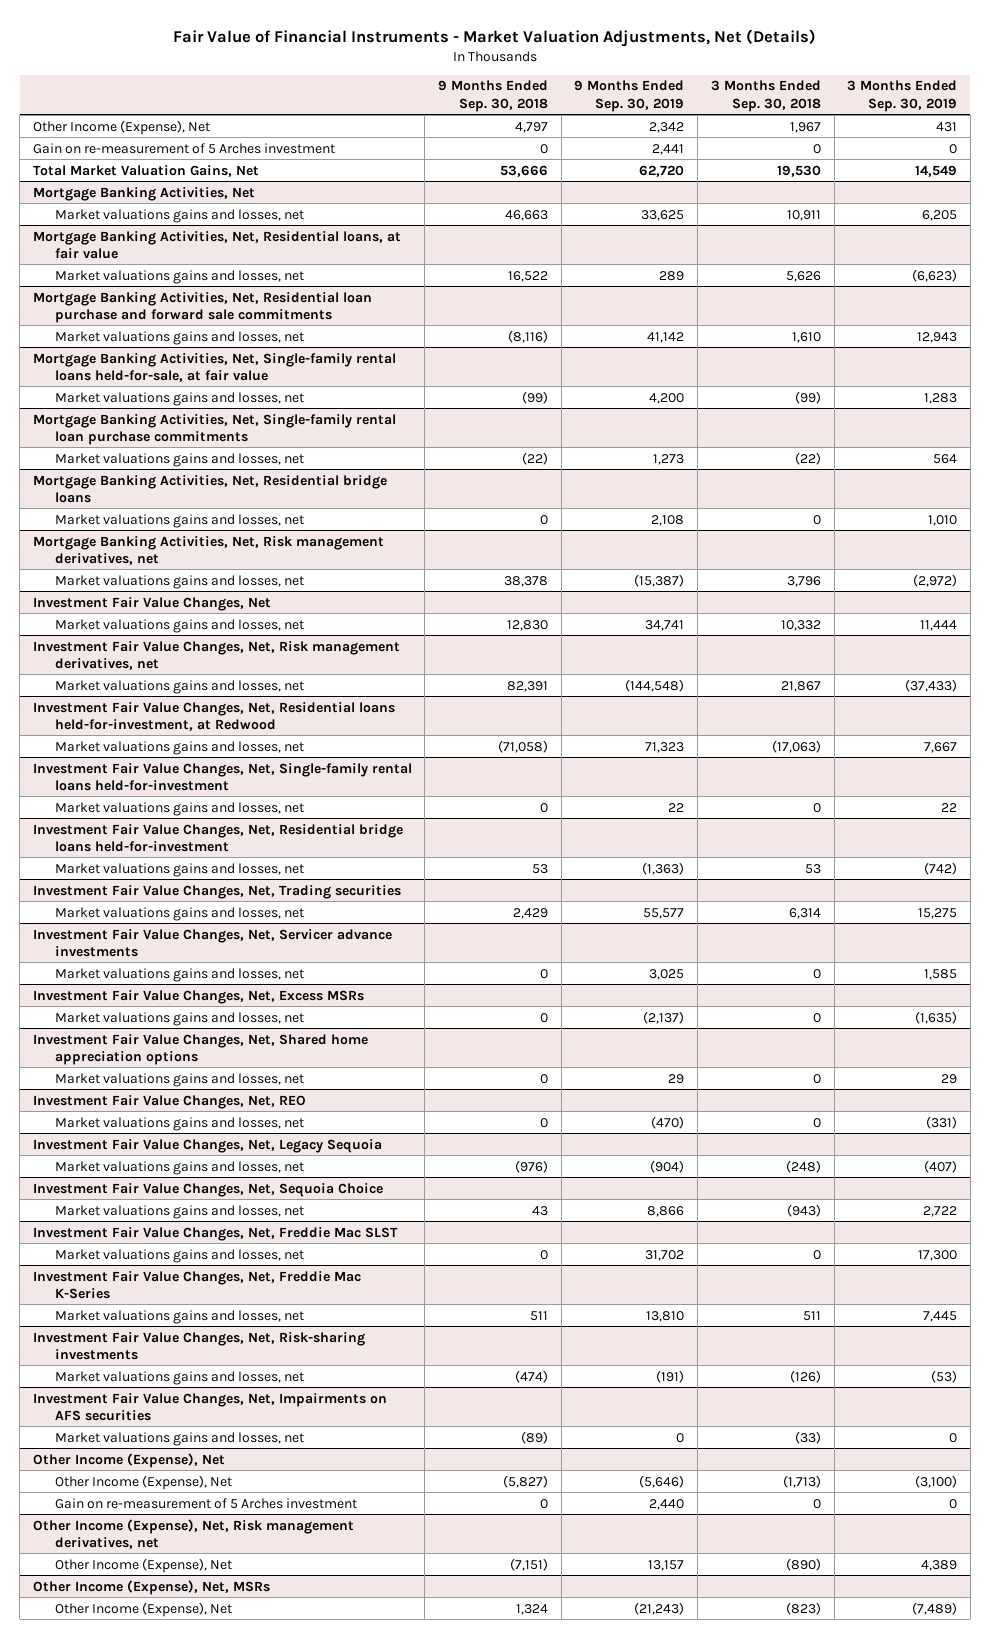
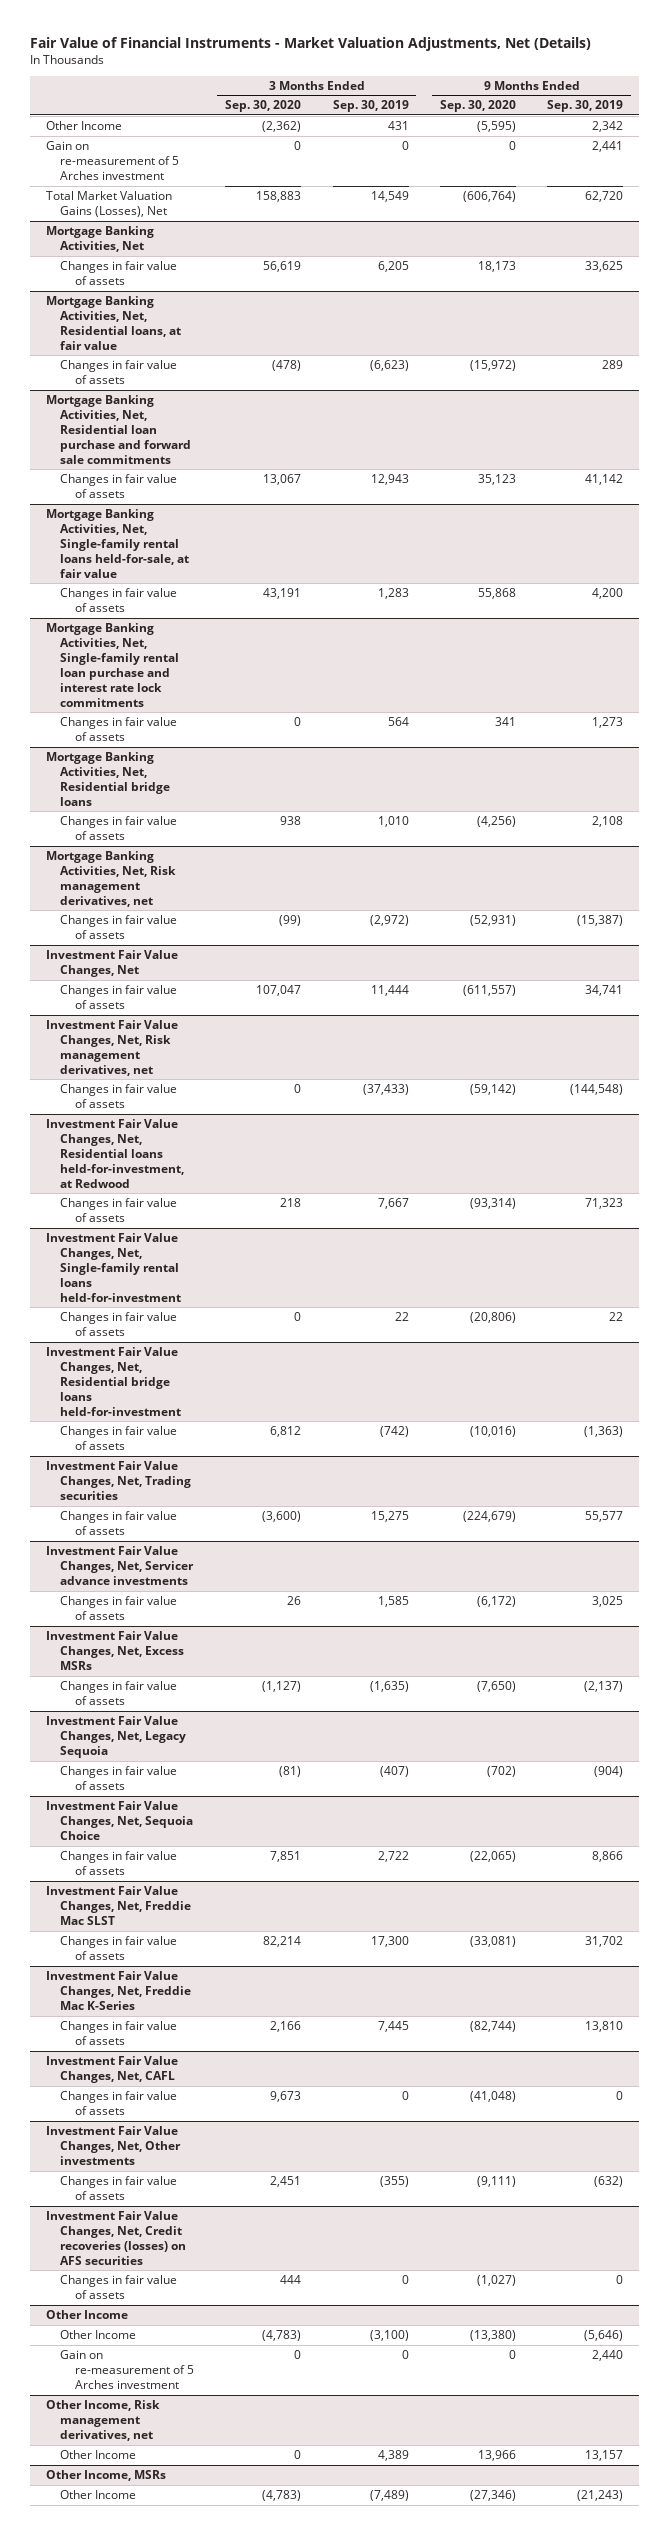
- | 9 Months Ended Sep. 30, 2018 | 9 Months Ended Sep. 30, 2019 | 3 Months Ended Sep. 30, 2018 | 3 Months Ended Sep. 30, 2019
+ | 3 Months Ended Sep. 30, 2020 | 3 Months Ended Sep. 30, 2019 | 9 Months Ended Sep. 30, 2020 | 9 Months Ended Sep. 30, 2019
- Other Income (Expense), Net | 4,797 | 2,342 | 1,967 | 431
+ Other Income | (2,362) | 431 | (5,595) | 2,342
- Total Market Valuation Gains, Net | 53,666 | 62,720 | 19,530 | 14,549
+ Total Market Valuation Gains (Losses), Net | 158,883 | 14,549 | (606,764) | 62,720
@ Mortgage Banking Activities, Net
- Market valuations gains and losses, net | 46,663 | 33,625 | 10,911 | 6,205
+ Changes in fair value of assets | 56,619 | 6,205 | 18,173 | 33,625
@ Mortgage Banking Activities, Net, Residential loans, at fair value
- Market valuations gains and losses, net | 16,522 | 289 | 5,626 | (6,623)
+ Changes in fair value of assets | (478) | (6,623) | (15,972) | 289
@ Mortgage Banking Activities, Net, Residential loan purchase and forward sale commitments
- Market valuations gains and losses, net | (8,116) | 41,142 | 1,610 | 12,943
+ Changes in fair value of assets | 13,067 | 12,943 | 35,123 | 41,142
@ Mortgage Banking Activities, Net, Single-family rental loans held-for-sale, at fair value
- Market valuations gains and losses, net | (99) | 4,200 | (99) | 1,283
- Mortgage Banking Activities, Net, Single-family rental loan purchase commitments
- Market valuations gains and losses, net | (22) | 1,273 | (22) | 564
@ Mortgage Banking Activities, Net, Single-family rental loans held-for-sale, at fair value
+ Changes in fair value of assets | 43,191 | 1,283 | 55,868 | 4,200
+ Mortgage Banking Activities, Net, Single-family rental loan purchase and interest rate lock commitments
+ Changes in fair value of assets | 0 | 564 | 341 | 1,273
@ Mortgage Banking Activities, Net, Residential bridge loans
- Market valuations gains and losses, net | 0 | 2,108 | 0 | 1,010
+ Changes in fair value of assets | 938 | 1,010 | (4,256) | 2,108
@ Mortgage Banking Activities, Net, Risk management derivatives, net
- Market valuations gains and losses, net | 38,378 | (15,387) | 3,796 | (2,972)
+ Changes in fair value of assets | (99) | (2,972) | (52,931) | (15,387)
@ Investment Fair Value Changes, Net
- Market valuations gains and losses, net | 12,830 | 34,741 | 10,332 | 11,444
+ Changes in fair value of assets | 107,047 | 11,444 | (611,557) | 34,741
@ Investment Fair Value Changes, Net, Risk management derivatives, net
- Market valuations gains and losses, net | 82,391 | (144,548) | 21,867 | (37,433)
+ Changes in fair value of assets | 0 | (37,433) | (59,142) | (144,548)
@ Investment Fair Value Changes, Net, Residential loans held-for-investment, at Redwood
- Market valuations gains and losses, net | (71,058) | 71,323 | (17,063) | 7,667
+ Changes in fair value of assets | 218 | 7,667 | (93,314) | 71,323
@ Investment Fair Value Changes, Net, Single-family rental loans held-for-investment
- Market valuations gains and losses, net | 0 | 22 | 0 | 22
+ Changes in fair value of assets | 0 | 22 | (20,806) | 22
@ Investment Fair Value Changes, Net, Residential bridge loans held-for-investment
- Market valuations gains and losses, net | 53 | (1,363) | 53 | (742)
+ Changes in fair value of assets | 6,812 | (742) | (10,016) | (1,363)
@ Investment Fair Value Changes, Net, Trading securities
- Market valuations gains and losses, net | 2,429 | 55,577 | 6,314 | 15,275
+ Changes in fair value of assets | (3,600) | 15,275 | (224,679) | 55,577
@ Investment Fair Value Changes, Net, Servicer advance investments
- Market valuations gains and losses, net | 0 | 3,025 | 0 | 1,585
+ Changes in fair value of assets | 26 | 1,585 | (6,172) | 3,025
@ Investment Fair Value Changes, Net, Excess MSRs
- Market valuations gains and losses, net | 0 | (2,137) | 0 | (1,635)
- Investment Fair Value Changes, Net, Shared home appreciation options
- Market valuations gains and losses, net | 0 | 29 | 0 | 29
- Investment Fair Value Changes, Net, REO
- Market valuations gains and losses, net | 0 | (470) | 0 | (331)
@ Investment Fair Value Changes, Net, Excess MSRs
+ Changes in fair value of assets | (1,127) | (1,635) | (7,650) | (2,137)
@ Investment Fair Value Changes, Net, Legacy Sequoia
- Market valuations gains and losses, net | (976) | (904) | (248) | (407)
+ Changes in fair value of assets | (81) | (407) | (702) | (904)
@ Investment Fair Value Changes, Net, Sequoia Choice
- Market valuations gains and losses, net | 43 | 8,866 | (943) | 2,722
+ Changes in fair value of assets | 7,851 | 2,722 | (22,065) | 8,866
@ Investment Fair Value Changes, Net, Freddie Mac SLST
- Market valuations gains and losses, net | 0 | 31,702 | 0 | 17,300
+ Changes in fair value of assets | 82,214 | 17,300 | (33,081) | 31,702
@ Investment Fair Value Changes, Net, Freddie Mac K-Series
- Market valuations gains and losses, net | 511 | 13,810 | 511 | 7,445
- Investment Fair Value Changes, Net, Risk-sharing investments
- Market valuations gains and losses, net | (474) | (191) | (126) | (53)
- Investment Fair Value Changes, Net, Impairments on AFS securities
- Market valuations gains and losses, net | (89) | 0 | (33) | 0
- Other Income (Expense), Net
- Other Income (Expense), Net | (5,827) | (5,646) | (1,713) | (3,100)
@ Investment Fair Value Changes, Net, Freddie Mac K-Series
+ Changes in fair value of assets | 2,166 | 7,445 | (82,744) | 13,810
+ Investment Fair Value Changes, Net, CAFL
+ Changes in fair value of assets | 9,673 | 0 | (41,048) | 0
+ Investment Fair Value Changes, Net, Other investments
+ Changes in fair value of assets | 2,451 | (355) | (9,111) | (632)
+ Investment Fair Value Changes, Net, Credit recoveries (losses) on AFS securities
+ Changes in fair value of assets | 444 | 0 | (1,027) | 0
+ Other Income
+ Other Income | (4,783) | (3,100) | (13,380) | (5,646)
- Other Income (Expense), Net, Risk management derivatives, net
- Other Income (Expense), Net | (7,151) | 13,157 | (890) | 4,389
- Other Income (Expense), Net, MSRs
- Other Income (Expense), Net | 1,324 | (21,243) | (823) | (7,489)
+ Other Income, Risk management derivatives, net
+ Other Income | 0 | 4,389 | 13,966 | 13,157
+ Other Income, MSRs
+ Other Income | (4,783) | (7,489) | (27,346) | (21,243)

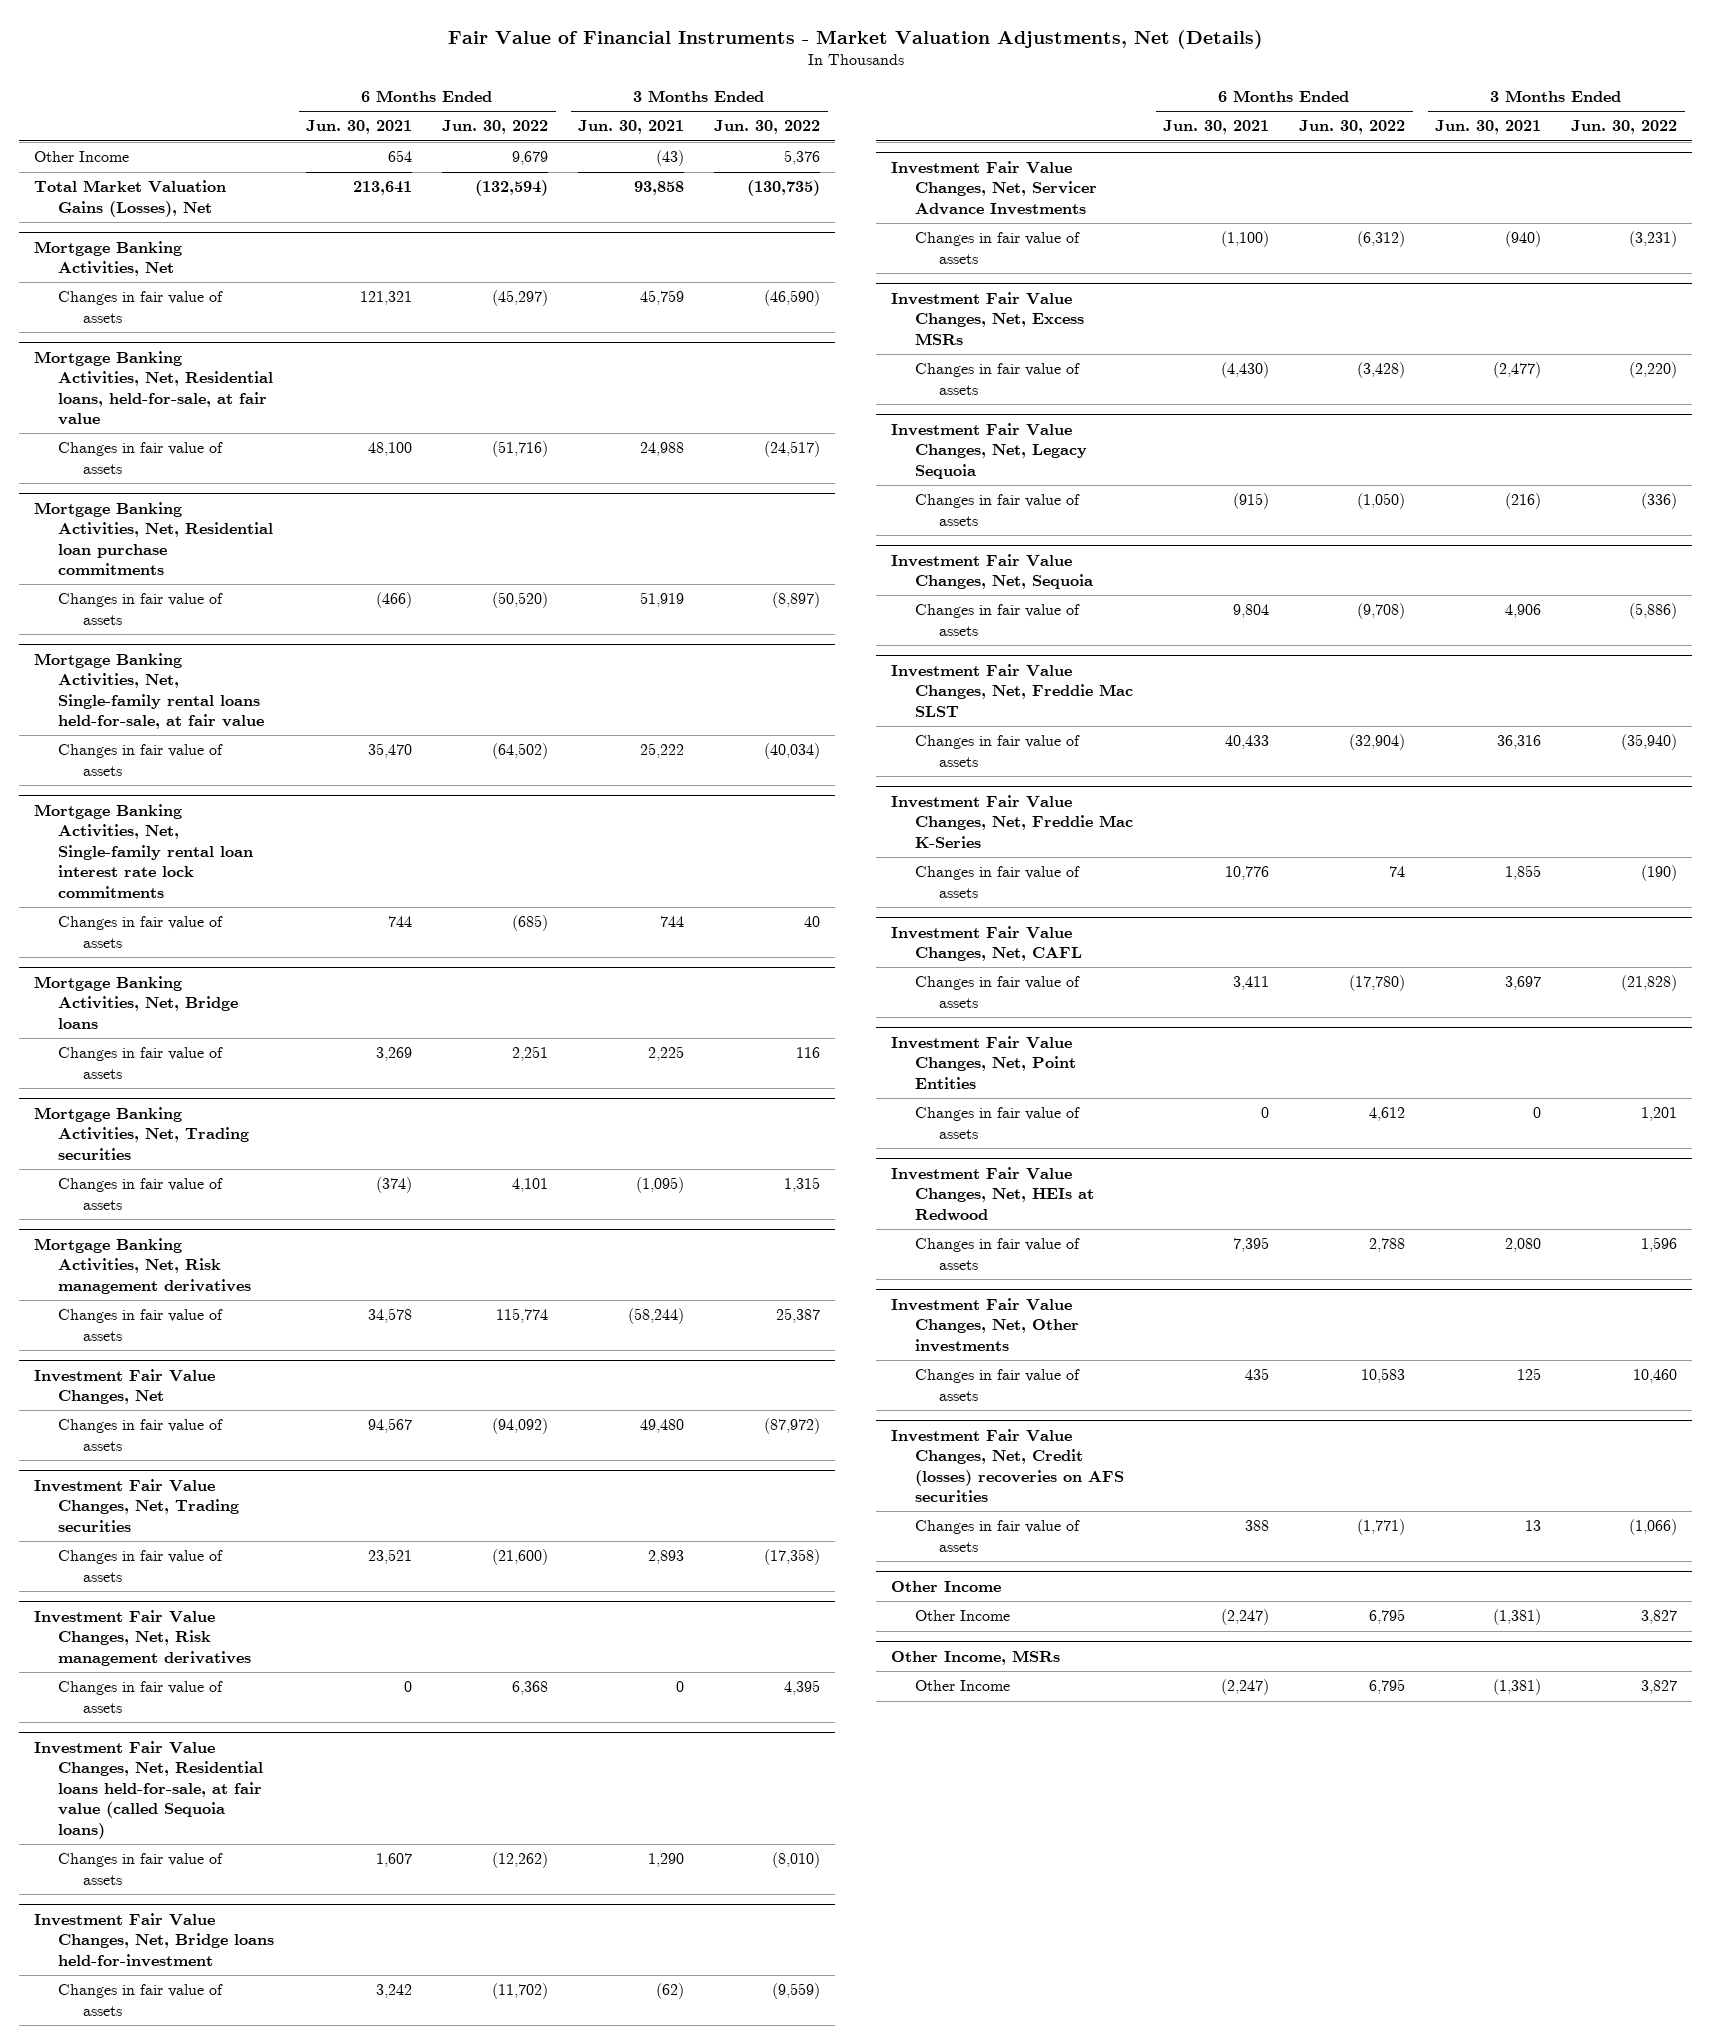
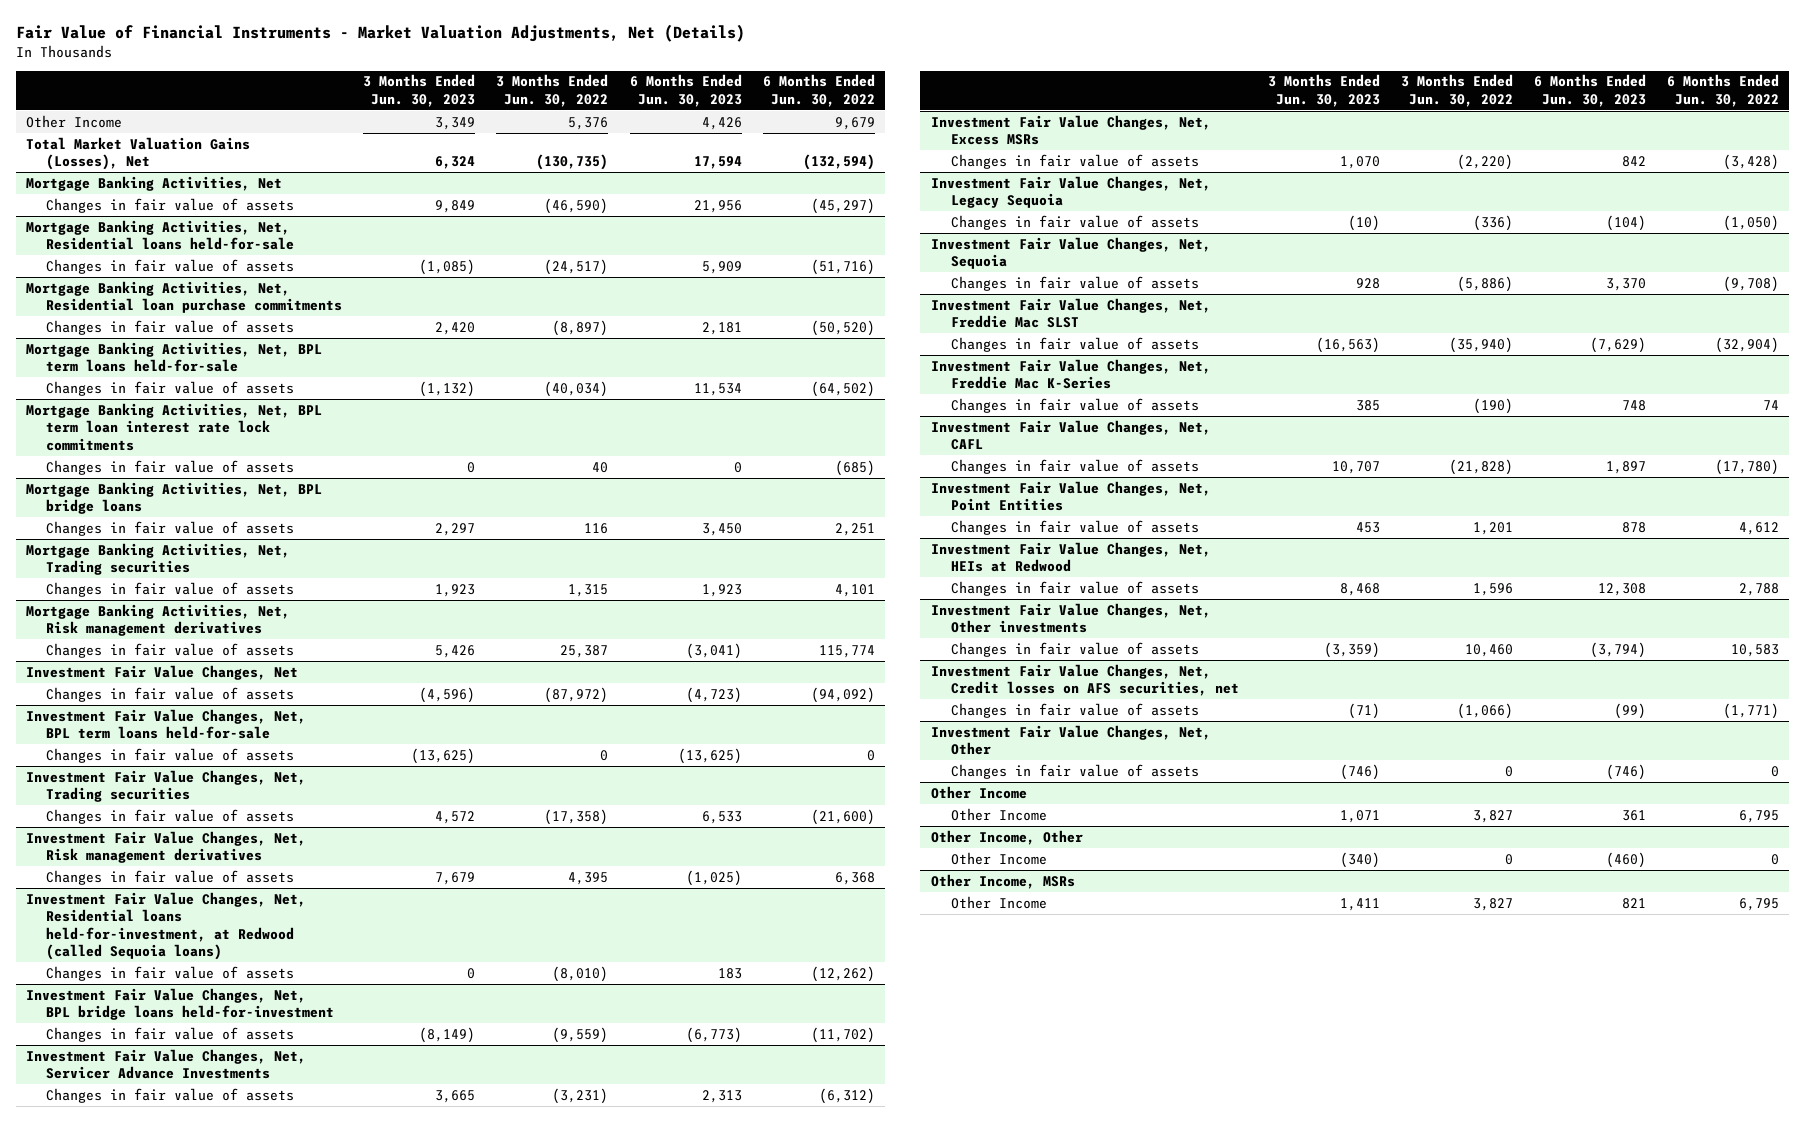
- | 6 Months Ended Jun. 30, 2021 | 6 Months Ended Jun. 30, 2022 | 3 Months Ended Jun. 30, 2021 | 3 Months Ended Jun. 30, 2022
+ | 3 Months Ended Jun. 30, 2023 | 3 Months Ended Jun. 30, 2022 | 6 Months Ended Jun. 30, 2023 | 6 Months Ended Jun. 30, 2022
- Mortgage Banking Activities, Net, Residential loans, held-for-sale, at fair value
+ Mortgage Banking Activities, Net, Residential loans held-for-sale
- Mortgage Banking Activities, Net, Single-family rental loans held-for-sale, at fair value
+ Mortgage Banking Activities, Net, BPL term loans held-for-sale
- Mortgage Banking Activities, Net, Single-family rental loan interest rate lock commitments
+ Mortgage Banking Activities, Net, BPL term loan interest rate lock commitments
- Mortgage Banking Activities, Net, Bridge loans
+ Mortgage Banking Activities, Net, BPL bridge loans
+ Investment Fair Value Changes, Net, BPL term loans held-for-sale
+ Changes in fair value of assets | (13,625) | 0 | (13,625) | 0
- Investment Fair Value Changes, Net, Residential loans held-for-sale, at fair value (called Sequoia loans)
+ Investment Fair Value Changes, Net, Residential loans held-for-investment, at Redwood (called Sequoia loans)
- Investment Fair Value Changes, Net, Bridge loans held-for-investment
+ Investment Fair Value Changes, Net, BPL bridge loans held-for-investment
- Investment Fair Value Changes, Net, Credit (losses) recoveries on AFS securities
+ Investment Fair Value Changes, Net, Credit losses on AFS securities, net
+ Investment Fair Value Changes, Net, Other
+ Changes in fair value of assets | (746) | 0 | (746) | 0
+ Other Income, Other
+ Other Income | (340) | 0 | (460) | 0

